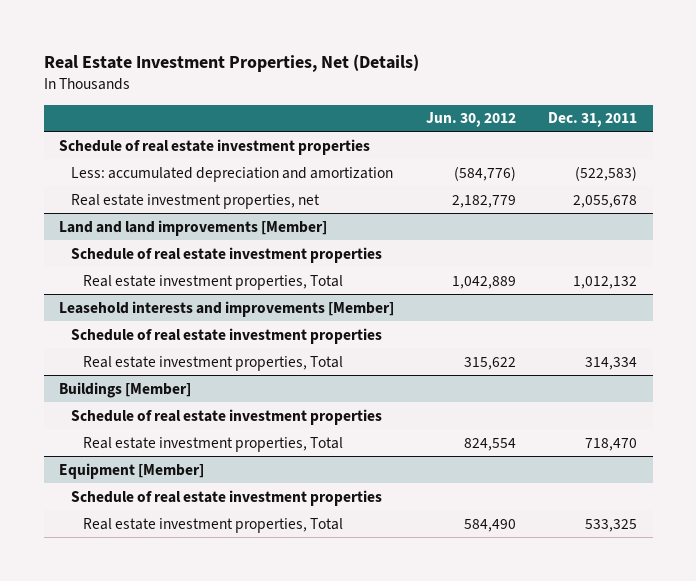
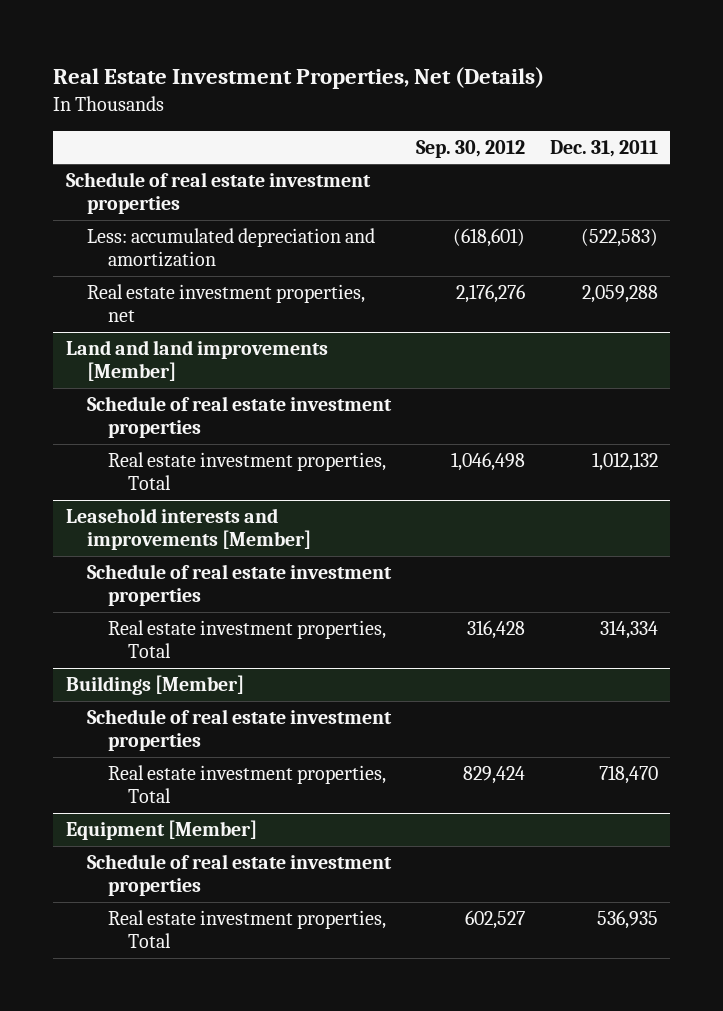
- | Jun. 30, 2012 | Dec. 31, 2011
+ | Sep. 30, 2012 | Dec. 31, 2011
- Real estate investment properties, net | 2,182,779 | 2,055,678
+ Real estate investment properties, net | 2,176,276 | 2,059,288
@ Equipment [Member]
- Real estate investment properties, Total | 584,490 | 533,325
+ Real estate investment properties, Total | 602,527 | 536,935

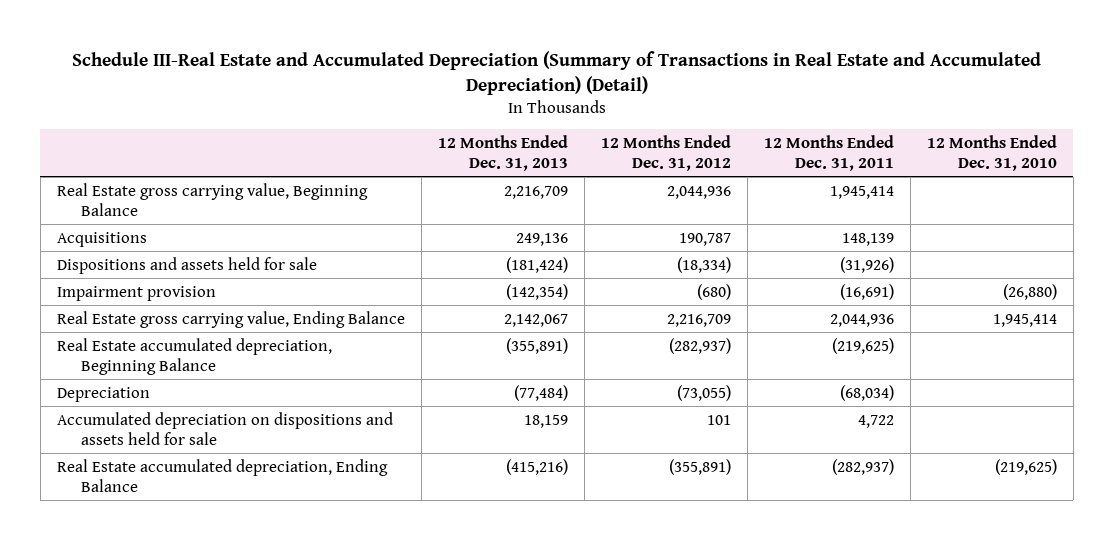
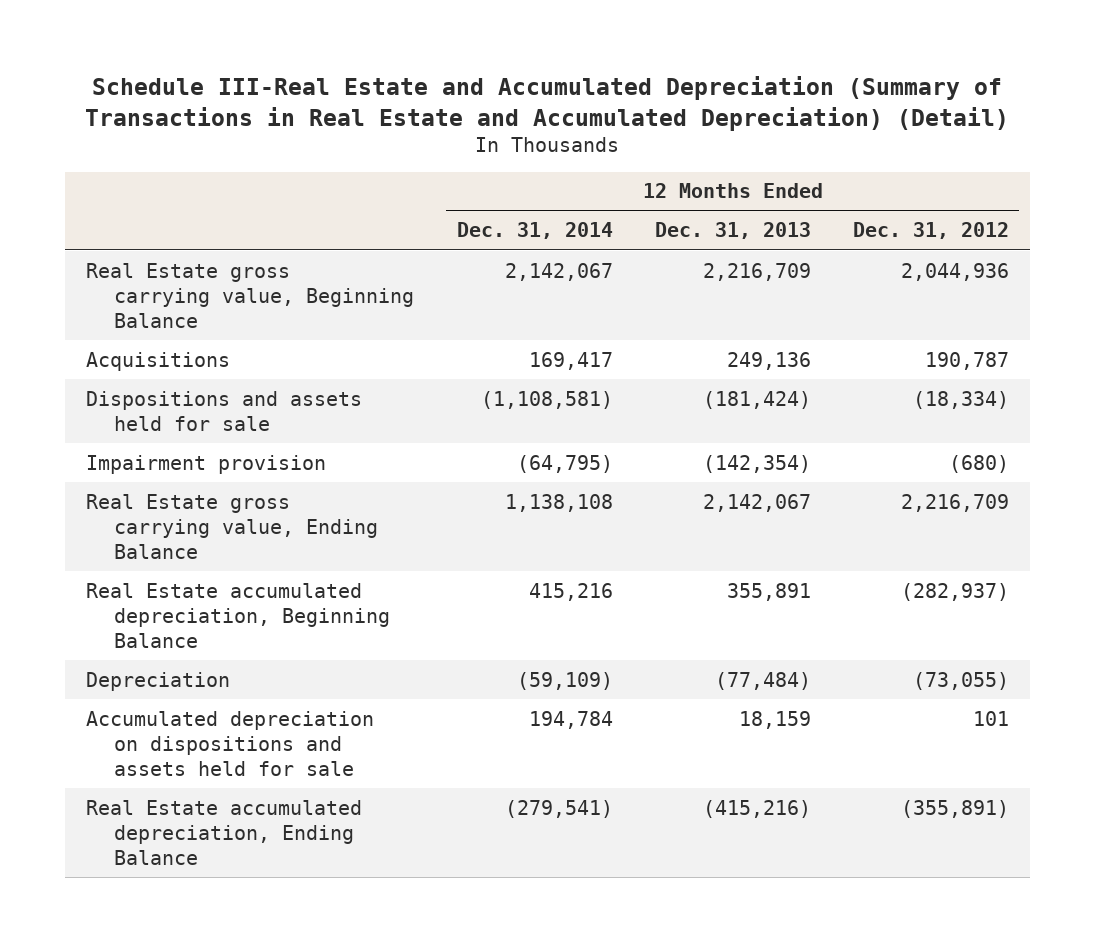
- | 12 Months Ended Dec. 31, 2013 | 12 Months Ended Dec. 31, 2012 | 12 Months Ended Dec. 31, 2011 | 12 Months Ended Dec. 31, 2010
+ | 12 Months Ended Dec. 31, 2014 | 12 Months Ended Dec. 31, 2013 | 12 Months Ended Dec. 31, 2012
- Real Estate accumulated depreciation, Beginning Balance | (355,891) | (282,937) | (219,625) |
+ Real Estate accumulated depreciation, Beginning Balance | 415,216 | 355,891 | (282,937)

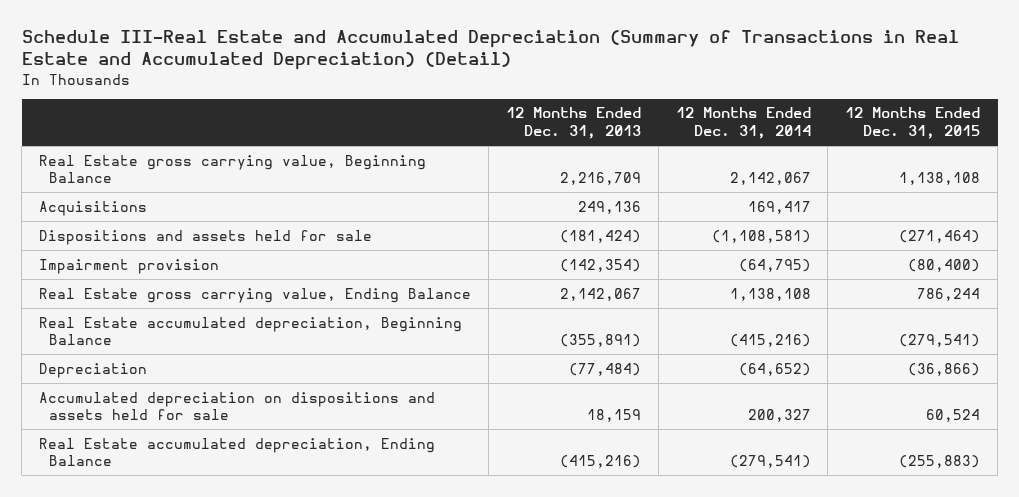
- | 12 Months Ended Dec. 31, 2014 | 12 Months Ended Dec. 31, 2013 | 12 Months Ended Dec. 31, 2012
+ | 12 Months Ended Dec. 31, 2013 | 12 Months Ended Dec. 31, 2014 | 12 Months Ended Dec. 31, 2015
- Real Estate accumulated depreciation, Beginning Balance | 415,216 | 355,891 | (282,937)
- Depreciation | (59,109) | (77,484) | (73,055)
- Accumulated depreciation on dispositions and assets held for sale | 194,784 | 18,159 | 101
+ Real Estate accumulated depreciation, Beginning Balance | (355,891) | (415,216) | (279,541)
+ Depreciation | (77,484) | (64,652) | (36,866)
+ Accumulated depreciation on dispositions and assets held for sale | 18,159 | 200,327 | 60,524

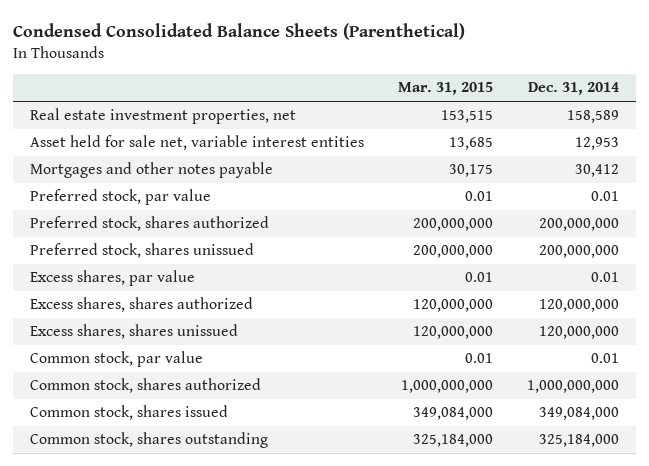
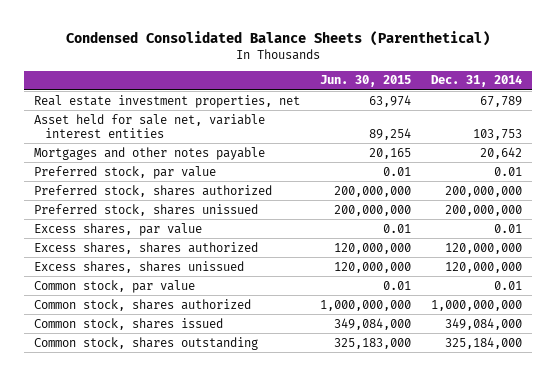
- | Mar. 31, 2015 | Dec. 31, 2014
+ | Jun. 30, 2015 | Dec. 31, 2014
- Real estate investment properties, net | 153,515 | 158,589
- Asset held for sale net, variable interest entities | 13,685 | 12,953
- Mortgages and other notes payable | 30,175 | 30,412
+ Real estate investment properties, net | 63,974 | 67,789
+ Asset held for sale net, variable interest entities | 89,254 | 103,753
+ Mortgages and other notes payable | 20,165 | 20,642

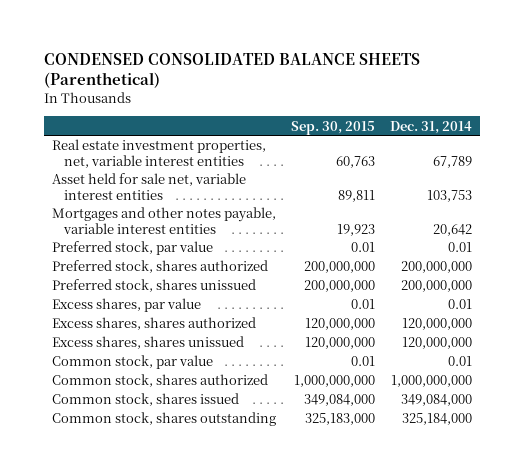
- Condensed Consolidated Balance Sheets (Parenthetical)
+ CONDENSED CONSOLIDATED BALANCE SHEETS (Parenthetical)
- | Jun. 30, 2015 | Dec. 31, 2014
+ | Sep. 30, 2015 | Dec. 31, 2014
- Real estate investment properties, net | 63,974 | 67,789
+ Real estate investment properties, net, variable interest entities | 60,763 | 67,789
- Mortgages and other notes payable | 20,165 | 20,642
+ Mortgages and other notes payable, variable interest entities | 19,923 | 20,642

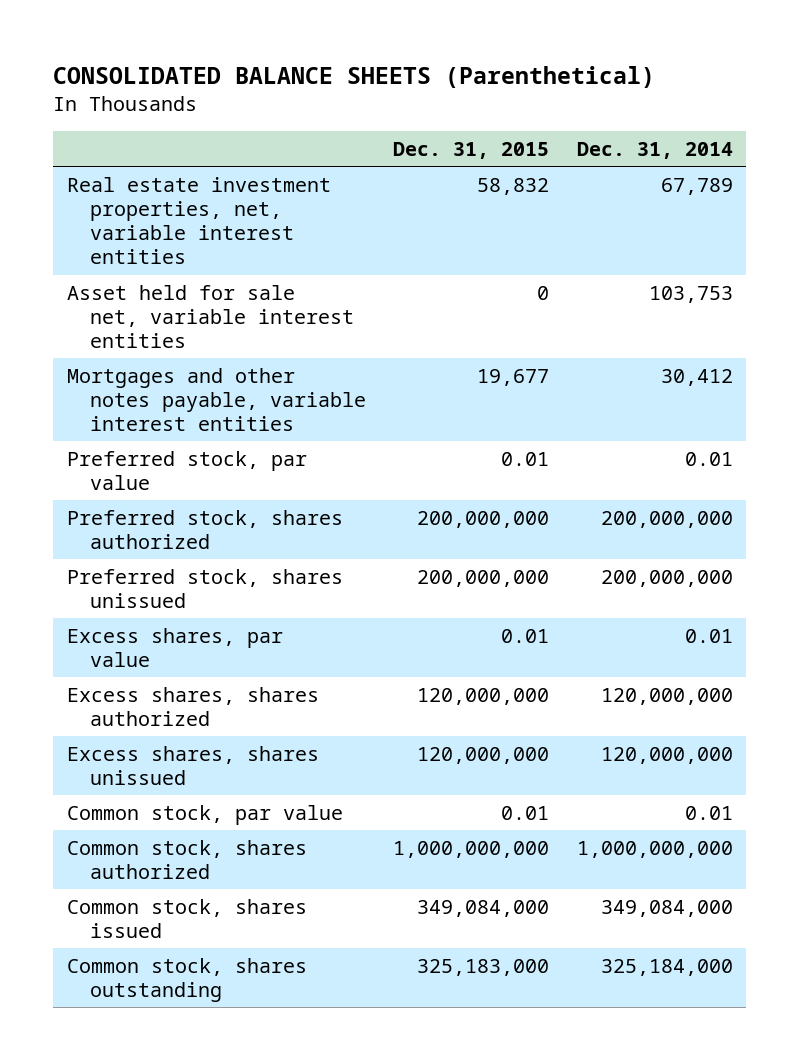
- CONDENSED CONSOLIDATED BALANCE SHEETS (Parenthetical)
+ CONSOLIDATED BALANCE SHEETS (Parenthetical)
- | Sep. 30, 2015 | Dec. 31, 2014
+ | Dec. 31, 2015 | Dec. 31, 2014
- Mortgages and other notes payable, variable interest entities | 19,923 | 20,642
+ Mortgages and other notes payable, variable interest entities | 19,677 | 30,412

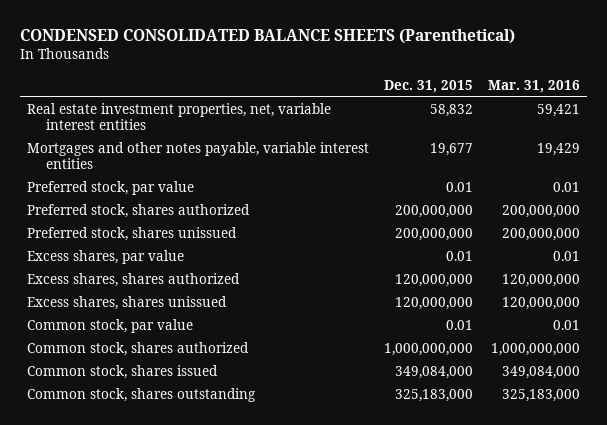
- CONSOLIDATED BALANCE SHEETS (Parenthetical)
+ CONDENSED CONSOLIDATED BALANCE SHEETS (Parenthetical)
- | Dec. 31, 2015 | Dec. 31, 2014
+ | Dec. 31, 2015 | Mar. 31, 2016
- Asset held for sale net, variable interest entities | 0 | 103,753

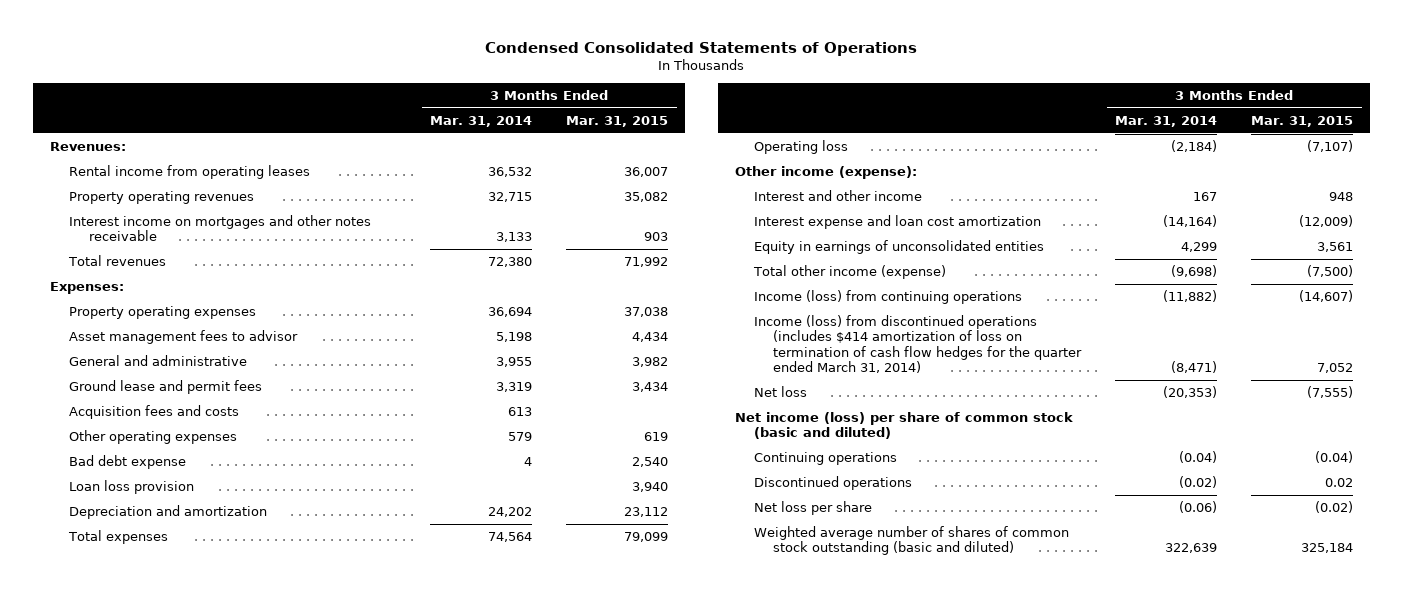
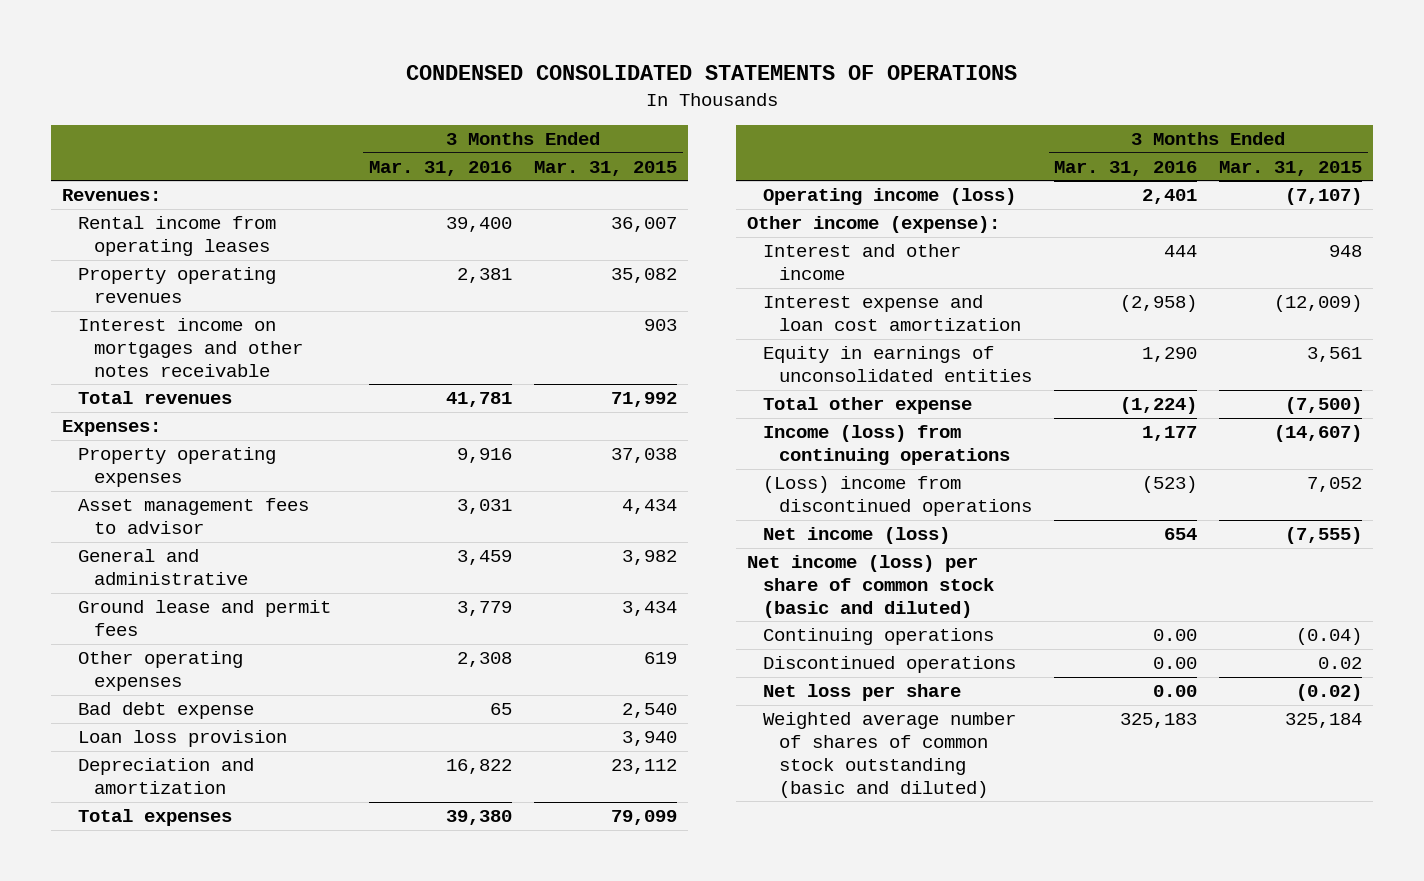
- Condensed Consolidated Statements of Operations
+ CONDENSED CONSOLIDATED STATEMENTS OF OPERATIONS
- | 3 Months Ended Mar. 31, 2014 | 3 Months Ended Mar. 31, 2015
+ | 3 Months Ended Mar. 31, 2016 | 3 Months Ended Mar. 31, 2015
- Acquisition fees and costs | 613 |
- Operating loss | (2,184) | (7,107)
+ Operating income (loss) | 2,401 | (7,107)
- Total other income (expense) | (9,698) | (7,500)
+ Total other expense | (1,224) | (7,500)
- Income (loss) from discontinued operations (includes $414 amortization of loss on termination of cash flow hedges for the quarter ended March 31, 2014) | (8,471) | 7,052
- Net loss | (20,353) | (7,555)
+ (Loss) income from discontinued operations | (523) | 7,052
+ Net income (loss) | 654 | (7,555)

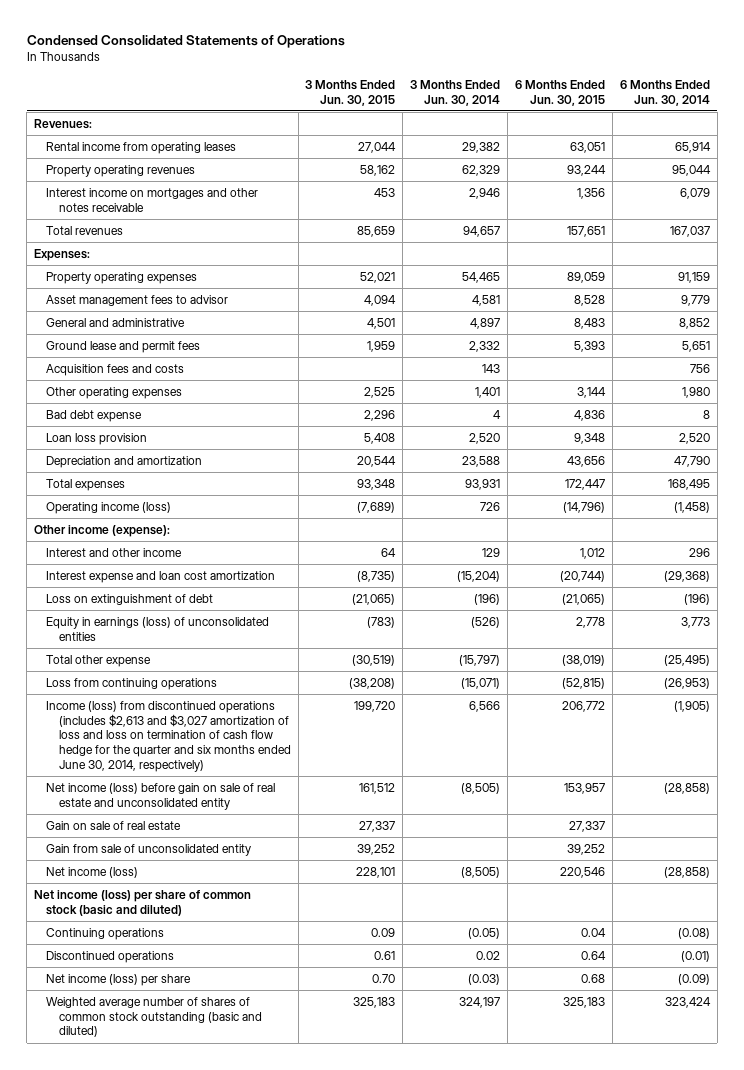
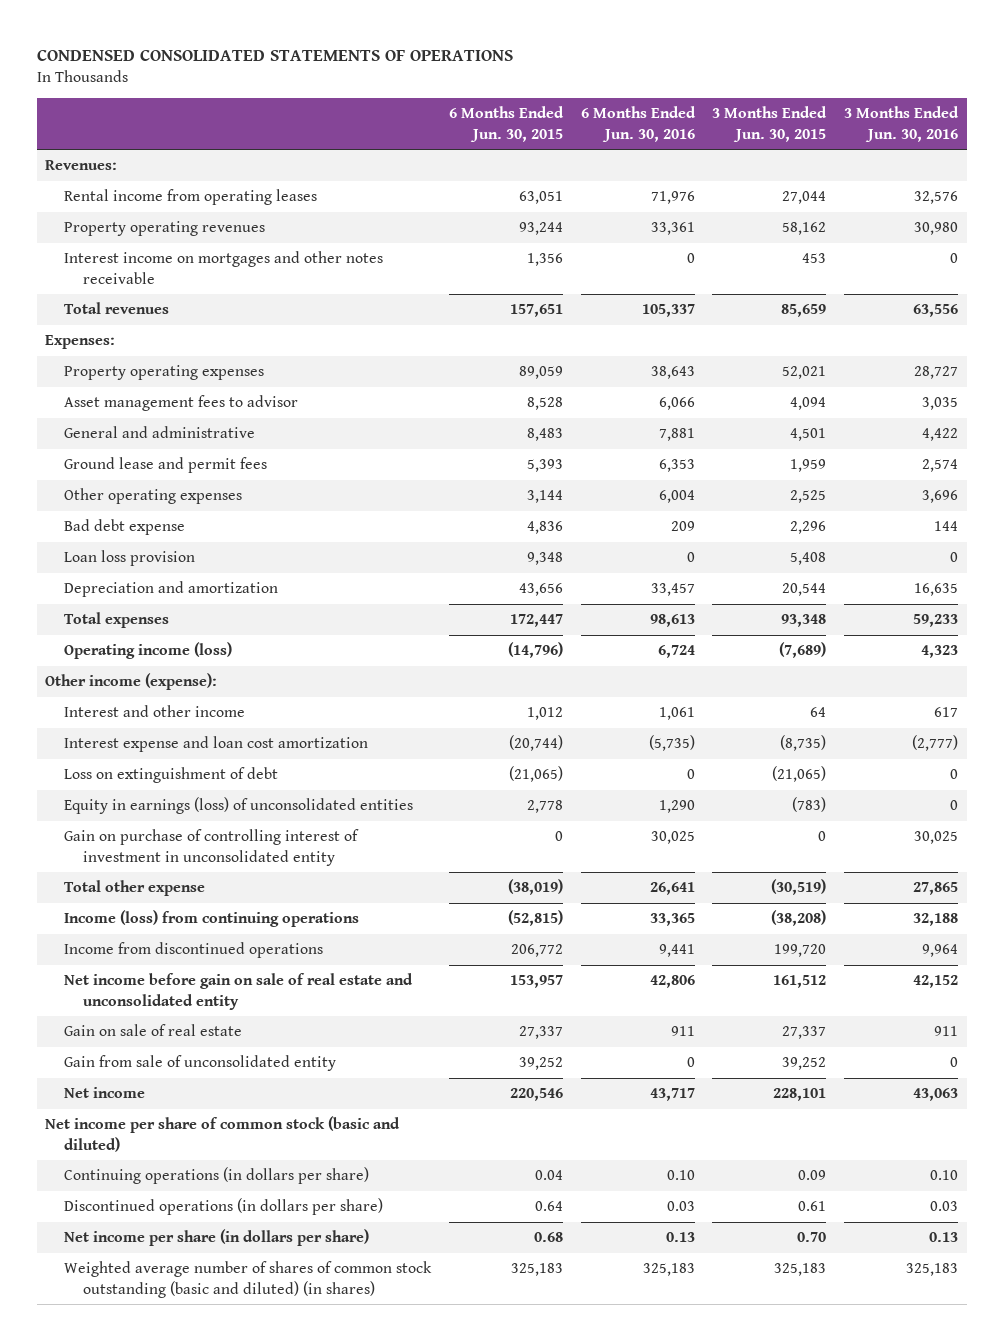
- Condensed Consolidated Statements of Operations
+ CONDENSED CONSOLIDATED STATEMENTS OF OPERATIONS
- | 3 Months Ended Jun. 30, 2015 | 3 Months Ended Jun. 30, 2014 | 6 Months Ended Jun. 30, 2015 | 6 Months Ended Jun. 30, 2014
+ | 6 Months Ended Jun. 30, 2015 | 6 Months Ended Jun. 30, 2016 | 3 Months Ended Jun. 30, 2015 | 3 Months Ended Jun. 30, 2016
- Acquisition fees and costs | | 143 | | 756
+ Gain on purchase of controlling interest of investment in unconsolidated entity | 0 | 30,025 | 0 | 30,025
- Loss from continuing operations | (38,208) | (15,071) | (52,815) | (26,953)
- Income (loss) from discontinued operations (includes $2,613 and $3,027 amortization of loss and loss on termination of cash flow hedge for the quarter and six months ended June 30, 2014, respectively) | 199,720 | 6,566 | 206,772 | (1,905)
- Net income (loss) before gain on sale of real estate and unconsolidated entity | 161,512 | (8,505) | 153,957 | (28,858)
+ Income (loss) from continuing operations | (52,815) | 33,365 | (38,208) | 32,188
+ Income from discontinued operations | 206,772 | 9,441 | 199,720 | 9,964
+ Net income before gain on sale of real estate and unconsolidated entity | 153,957 | 42,806 | 161,512 | 42,152
- Net income (loss) | 228,101 | (8,505) | 220,546 | (28,858)
- Net income (loss) per share of common stock (basic and diluted)
- Continuing operations | 0.09 | (0.05) | 0.04 | (0.08)
- Discontinued operations | 0.61 | 0.02 | 0.64 | (0.01)
- Net income (loss) per share | 0.70 | (0.03) | 0.68 | (0.09)
- Weighted average number of shares of common stock outstanding (basic and diluted) | 325,183 | 324,197 | 325,183 | 323,424
+ Net income | 220,546 | 43,717 | 228,101 | 43,063
+ Net income per share of common stock (basic and diluted)
+ Continuing operations (in dollars per share) | 0.04 | 0.10 | 0.09 | 0.10
+ Discontinued operations (in dollars per share) | 0.64 | 0.03 | 0.61 | 0.03
+ Net income per share (in dollars per share) | 0.68 | 0.13 | 0.70 | 0.13
+ Weighted average number of shares of common stock outstanding (basic and diluted) (in shares) | 325,183 | 325,183 | 325,183 | 325,183

